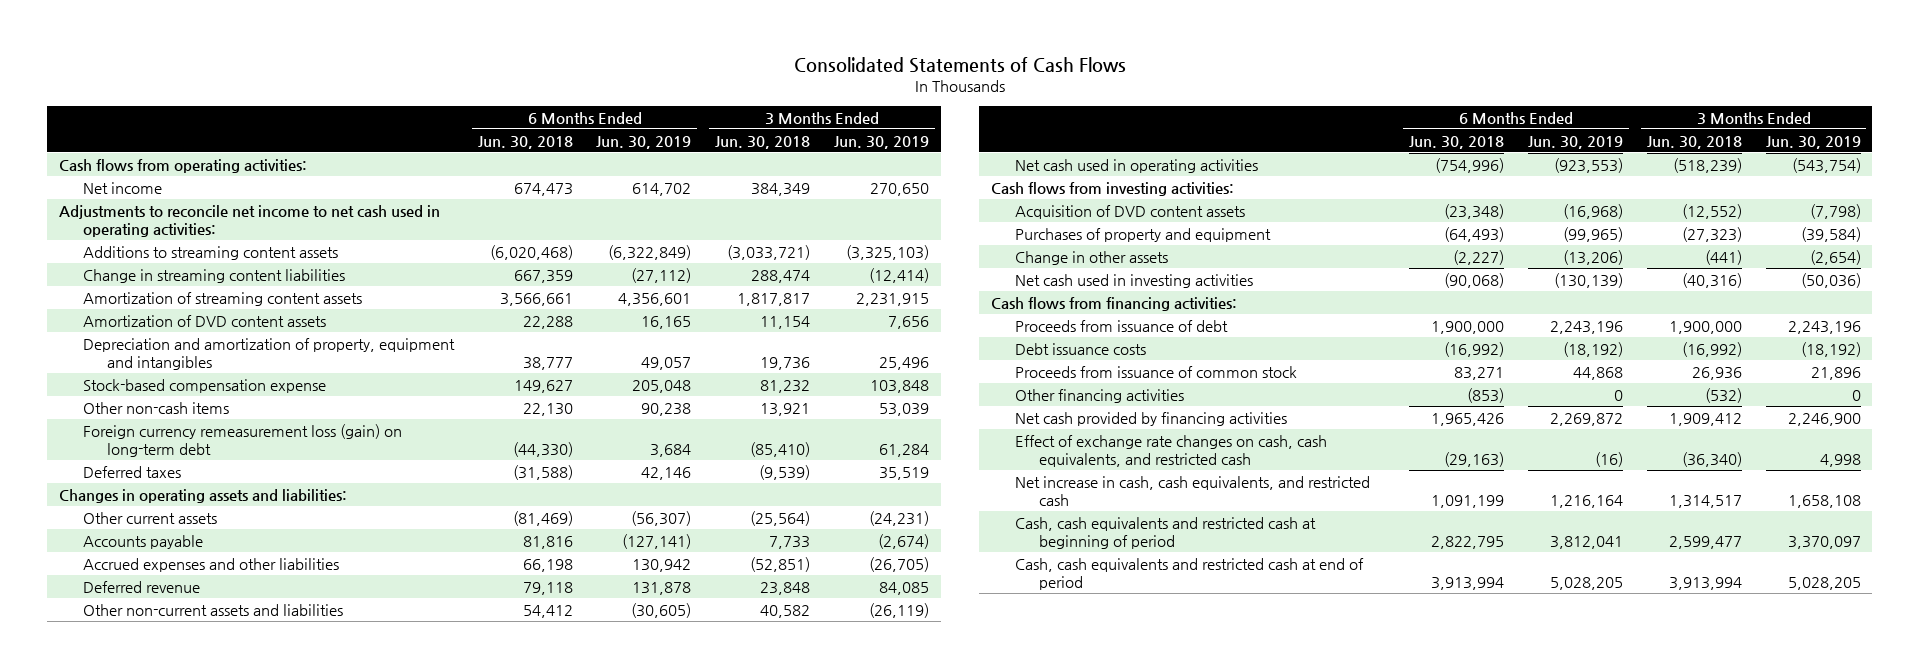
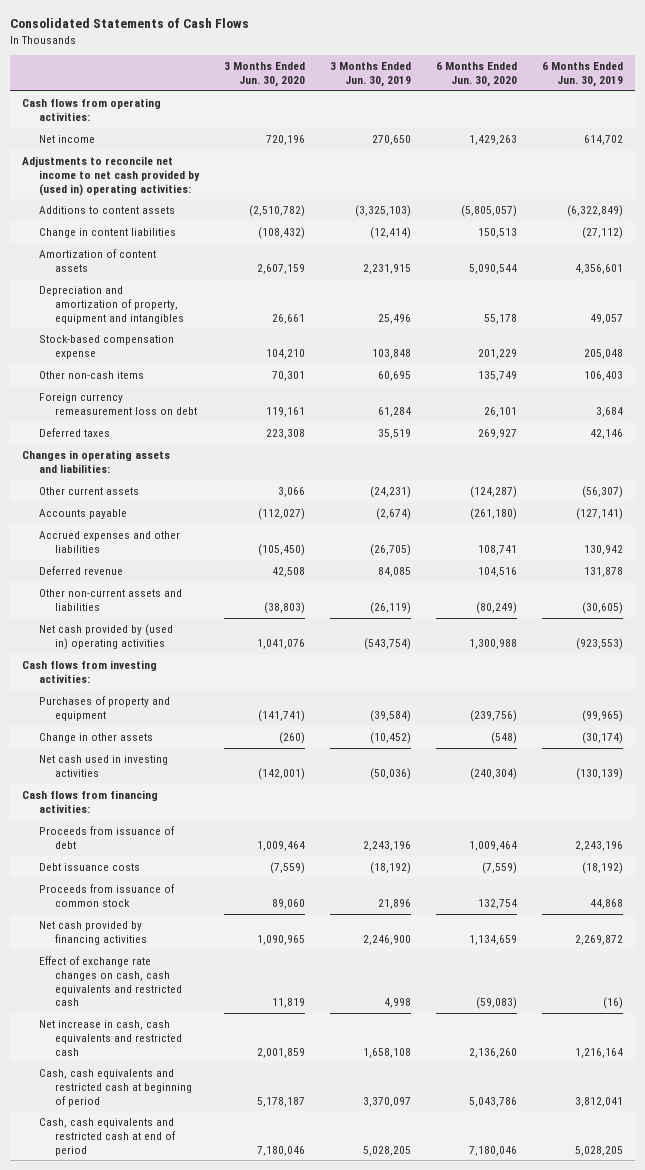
- | 6 Months Ended Jun. 30, 2018 | 6 Months Ended Jun. 30, 2019 | 3 Months Ended Jun. 30, 2018 | 3 Months Ended Jun. 30, 2019
+ | 3 Months Ended Jun. 30, 2020 | 3 Months Ended Jun. 30, 2019 | 6 Months Ended Jun. 30, 2020 | 6 Months Ended Jun. 30, 2019
- Adjustments to reconcile net income to net cash used in operating activities:
- Additions to streaming content assets | (6,020,468) | (6,322,849) | (3,033,721) | (3,325,103)
- Change in streaming content liabilities | 667,359 | (27,112) | 288,474 | (12,414)
- Amortization of streaming content assets | 3,566,661 | 4,356,601 | 1,817,817 | 2,231,915
- Amortization of DVD content assets | 22,288 | 16,165 | 11,154 | 7,656
+ Adjustments to reconcile net income to net cash provided by (used in) operating activities:
+ Additions to content assets | (2,510,782) | (3,325,103) | (5,805,057) | (6,322,849)
+ Change in content liabilities | (108,432) | (12,414) | 150,513 | (27,112)
+ Amortization of content assets | 2,607,159 | 2,231,915 | 5,090,544 | 4,356,601
- Other non-cash items | 22,130 | 90,238 | 13,921 | 53,039
- Foreign currency remeasurement loss (gain) on long-term debt | (44,330) | 3,684 | (85,410) | 61,284
+ Other non-cash items | 70,301 | 60,695 | 135,749 | 106,403
+ Foreign currency remeasurement loss on debt | 119,161 | 61,284 | 26,101 | 3,684
- Net cash used in operating activities | (754,996) | (923,553) | (518,239) | (543,754)
+ Net cash provided by (used in) operating activities | 1,041,076 | (543,754) | 1,300,988 | (923,553)
- Acquisition of DVD content assets | (23,348) | (16,968) | (12,552) | (7,798)
- Change in other assets | (2,227) | (13,206) | (441) | (2,654)
+ Change in other assets | (260) | (10,452) | (548) | (30,174)
- Other financing activities | (853) | 0 | (532) | 0
- Effect of exchange rate changes on cash, cash equivalents, and restricted cash | (29,163) | (16) | (36,340) | 4,998
- Net increase in cash, cash equivalents, and restricted cash | 1,091,199 | 1,216,164 | 1,314,517 | 1,658,108
+ Effect of exchange rate changes on cash, cash equivalents and restricted cash | 11,819 | 4,998 | (59,083) | (16)
+ Net increase in cash, cash equivalents and restricted cash | 2,001,859 | 1,658,108 | 2,136,260 | 1,216,164

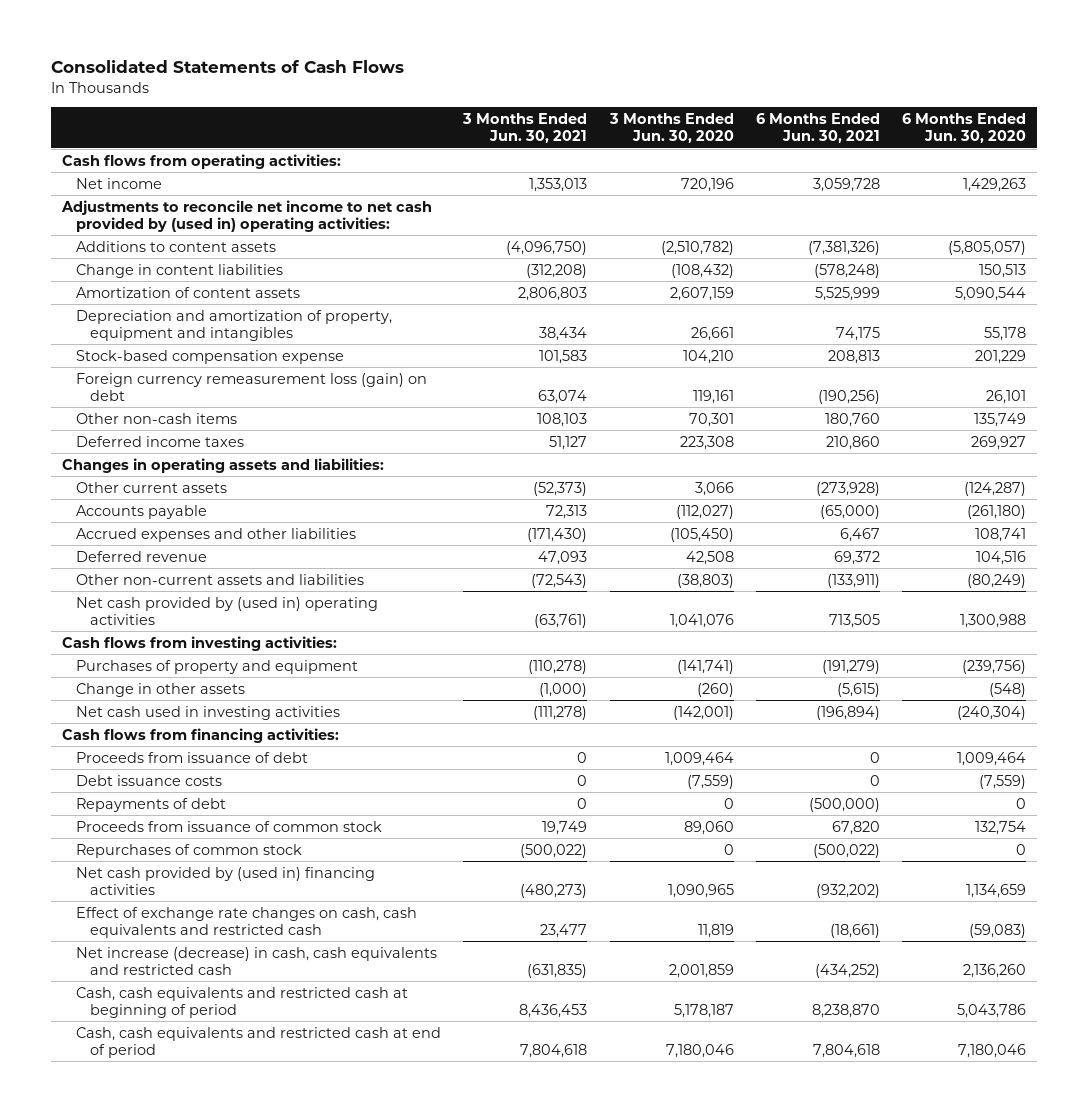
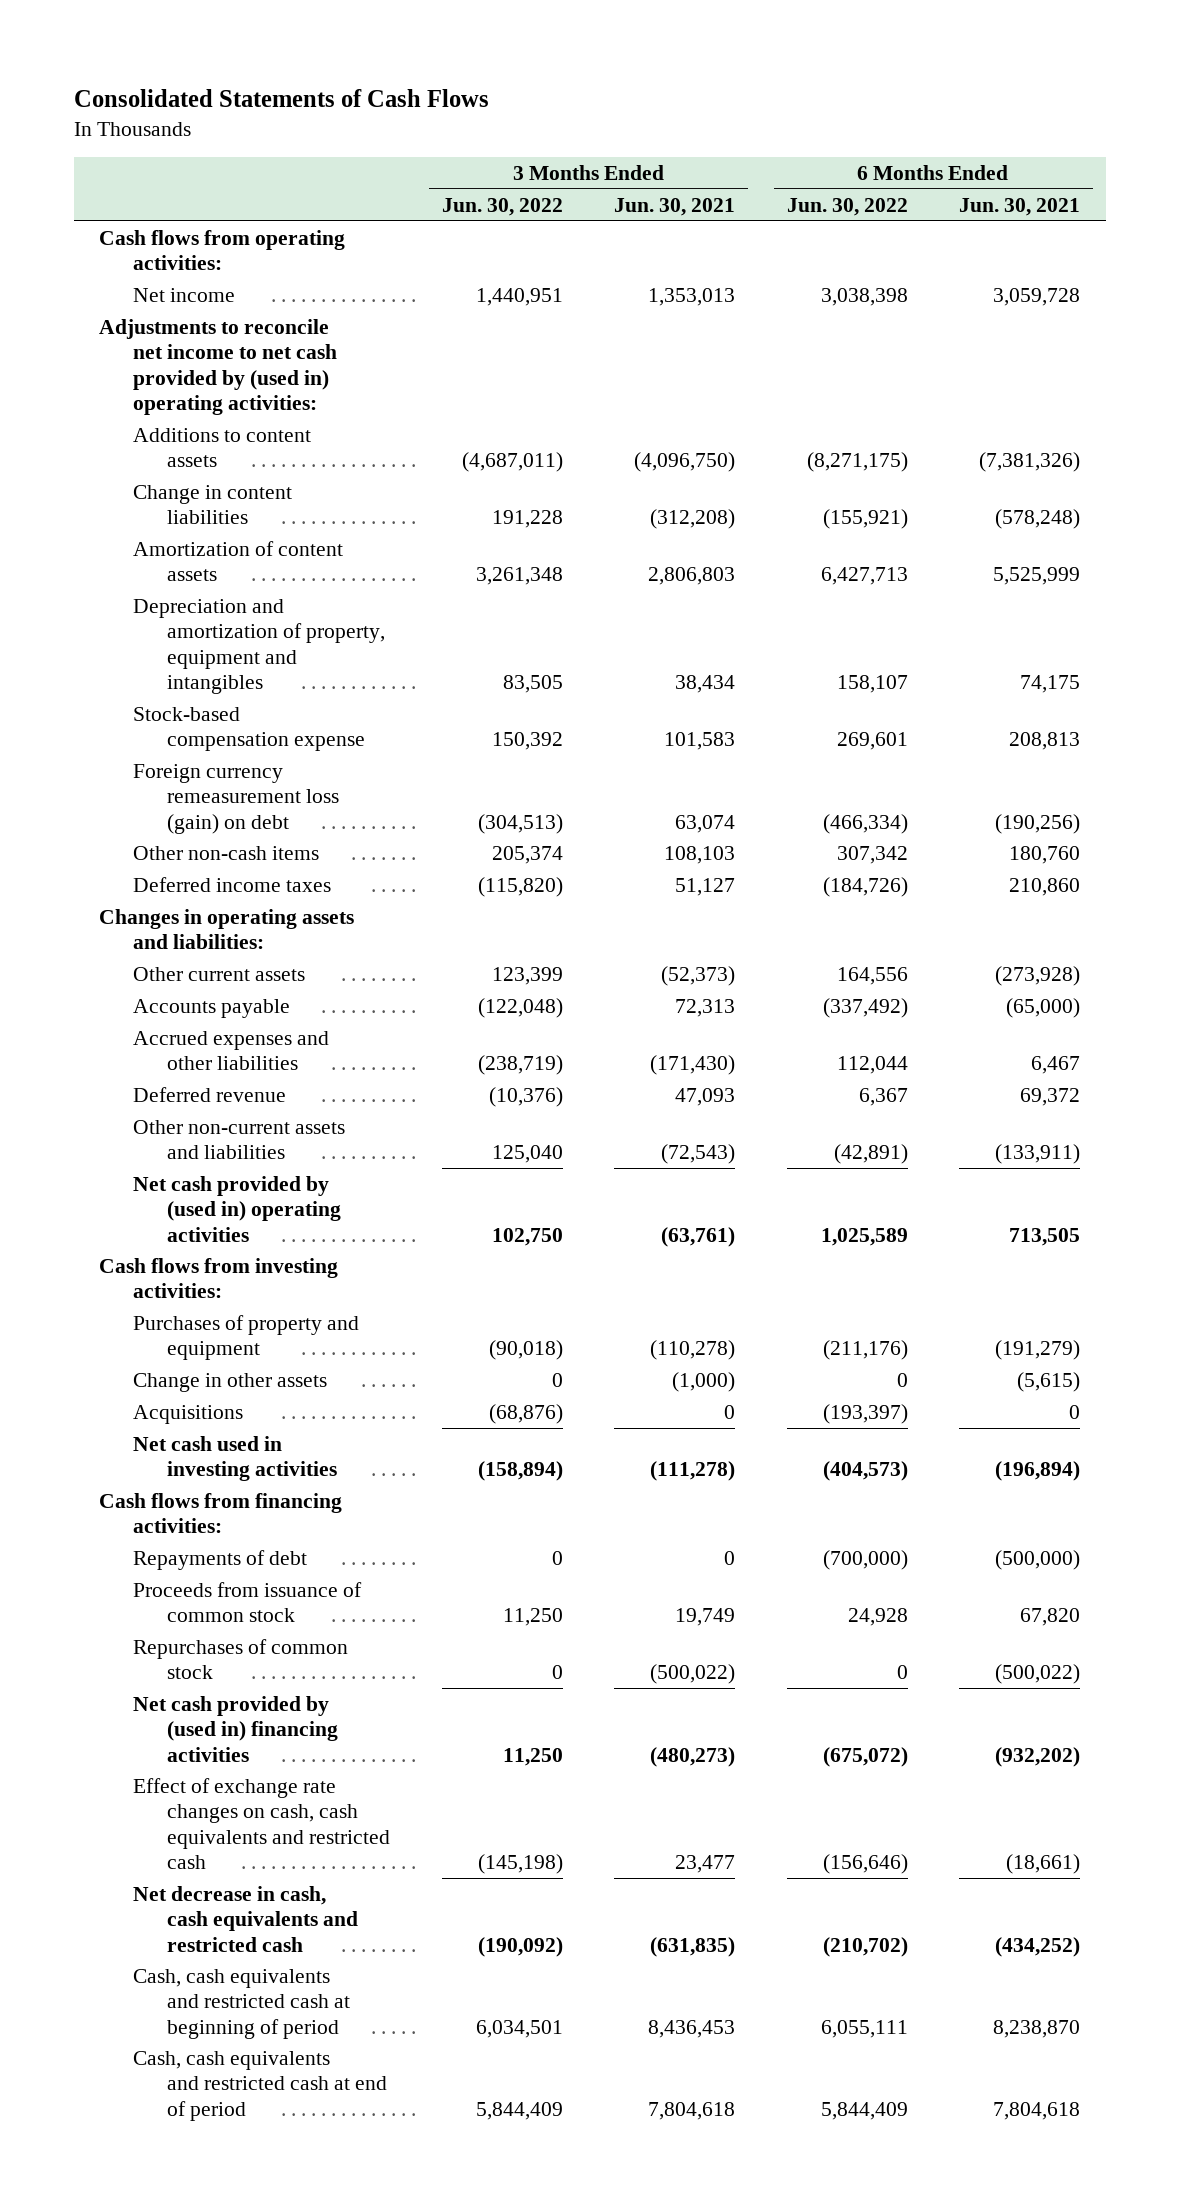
- | 3 Months Ended Jun. 30, 2021 | 3 Months Ended Jun. 30, 2020 | 6 Months Ended Jun. 30, 2021 | 6 Months Ended Jun. 30, 2020
+ | 3 Months Ended Jun. 30, 2022 | 3 Months Ended Jun. 30, 2021 | 6 Months Ended Jun. 30, 2022 | 6 Months Ended Jun. 30, 2021
+ Acquisitions | (68,876) | 0 | (193,397) | 0
- Proceeds from issuance of debt | 0 | 1,009,464 | 0 | 1,009,464
- Debt issuance costs | 0 | (7,559) | 0 | (7,559)
- Net increase (decrease) in cash, cash equivalents and restricted cash | (631,835) | 2,001,859 | (434,252) | 2,136,260
+ Net decrease in cash, cash equivalents and restricted cash | (190,092) | (631,835) | (210,702) | (434,252)

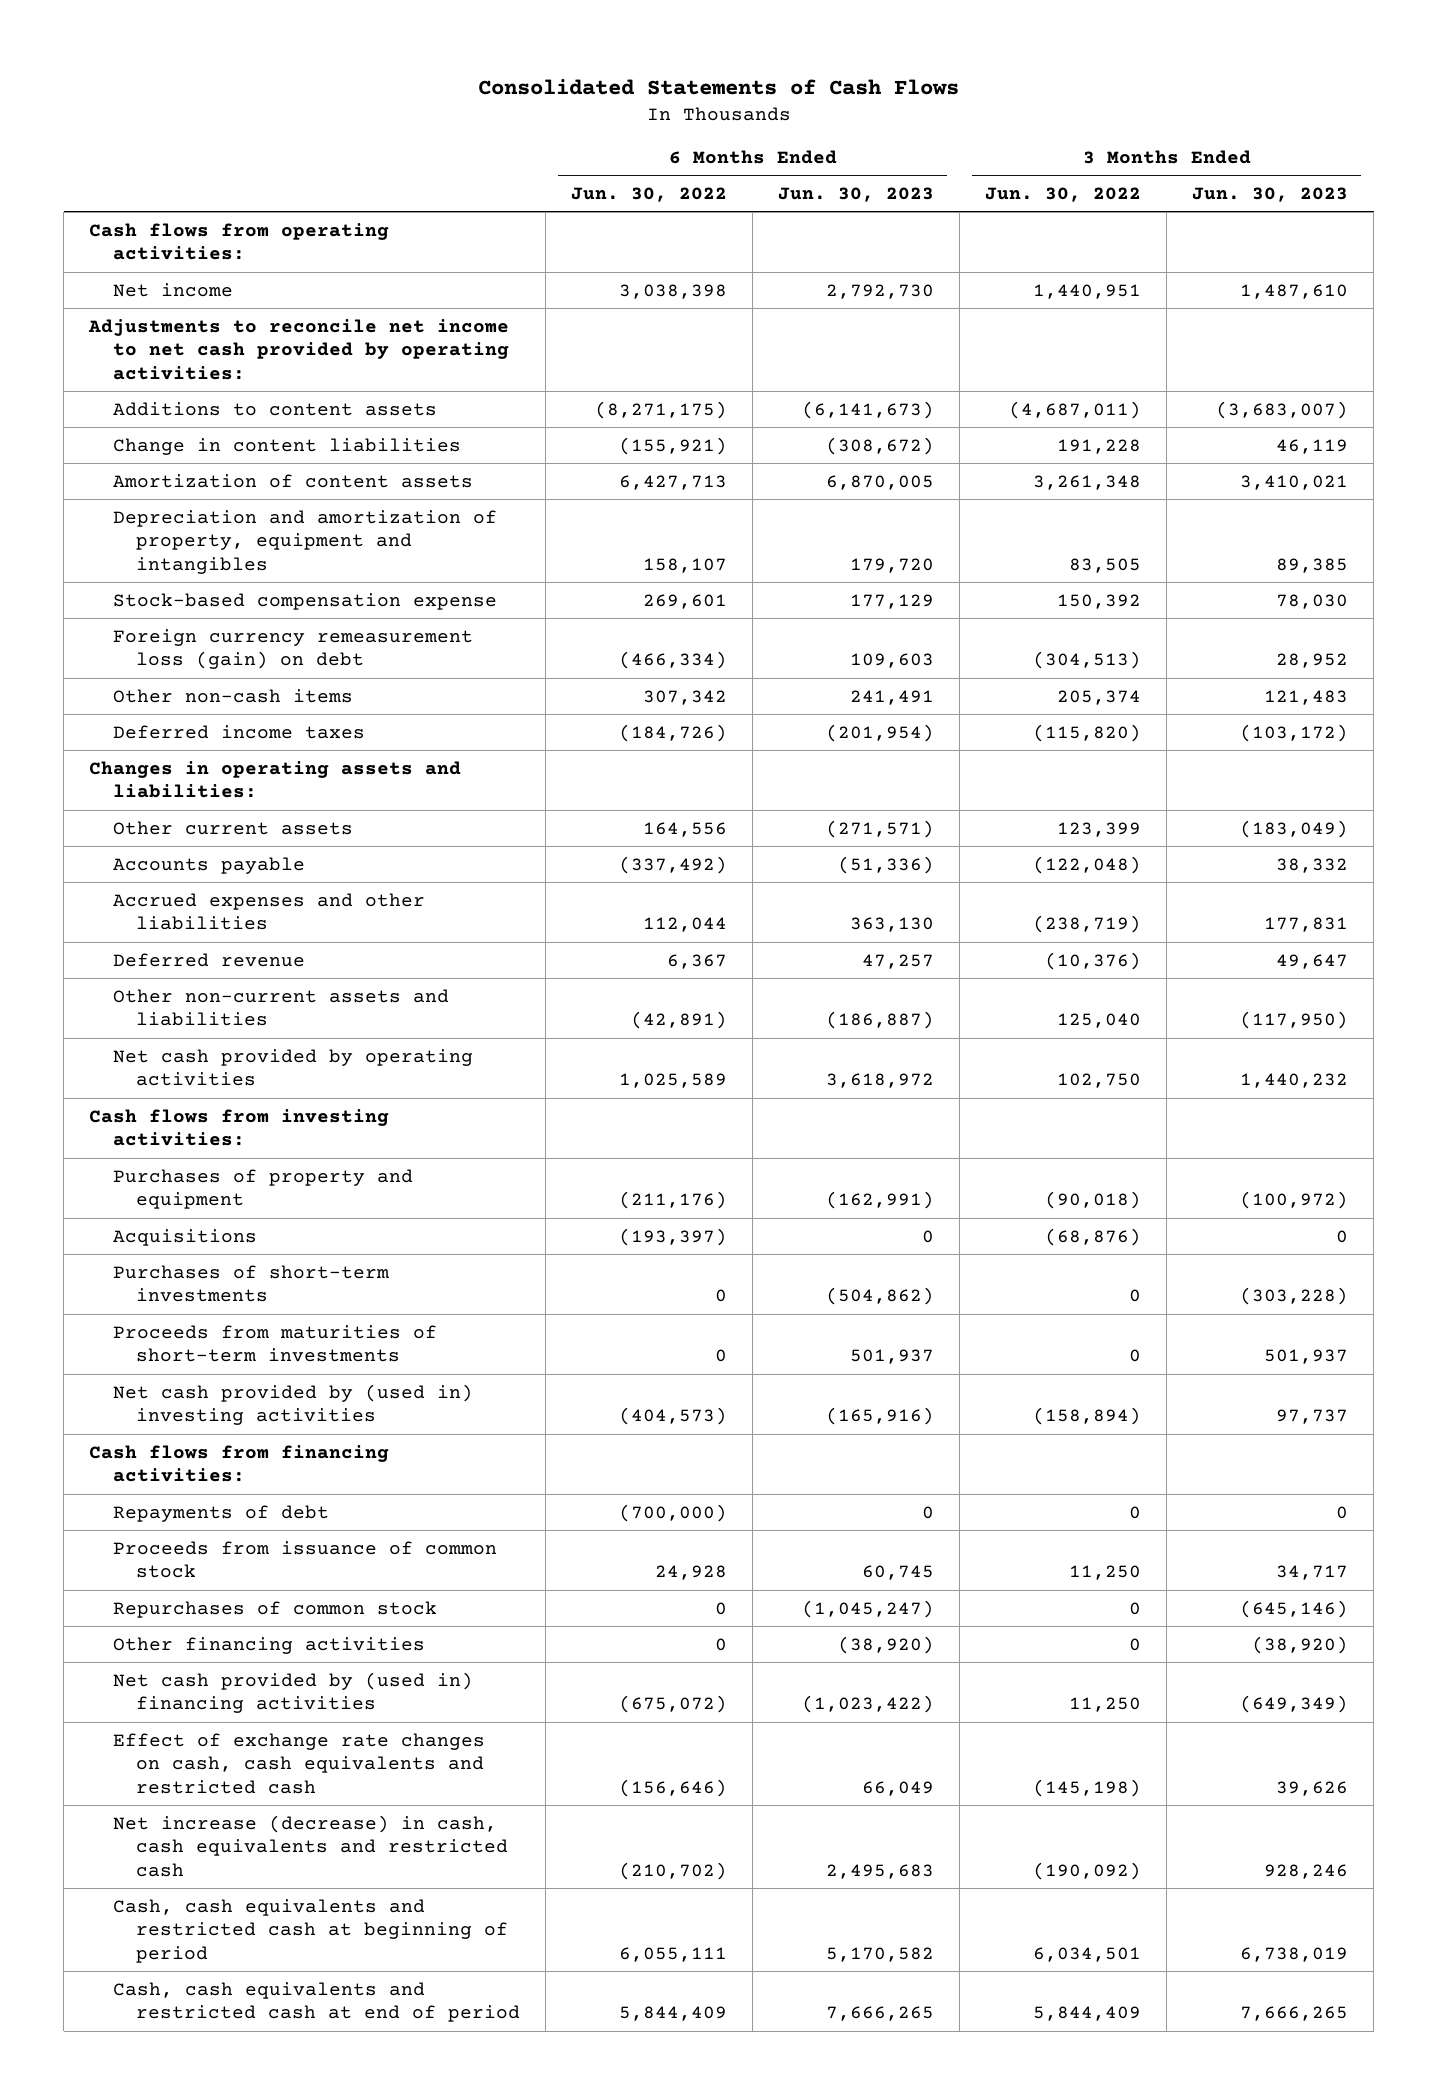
- | 3 Months Ended Jun. 30, 2022 | 3 Months Ended Jun. 30, 2021 | 6 Months Ended Jun. 30, 2022 | 6 Months Ended Jun. 30, 2021
+ | 6 Months Ended Jun. 30, 2022 | 6 Months Ended Jun. 30, 2023 | 3 Months Ended Jun. 30, 2022 | 3 Months Ended Jun. 30, 2023
- Adjustments to reconcile net income to net cash provided by (used in) operating activities:
+ Adjustments to reconcile net income to net cash provided by operating activities:
- Net cash provided by (used in) operating activities | 102,750 | (63,761) | 1,025,589 | 713,505
+ Net cash provided by operating activities | 1,025,589 | 3,618,972 | 102,750 | 1,440,232
- Change in other assets | 0 | (1,000) | 0 | (5,615)
- Net cash used in investing activities | (158,894) | (111,278) | (404,573) | (196,894)
+ Purchases of short-term investments | 0 | (504,862) | 0 | (303,228)
+ Proceeds from maturities of short-term investments | 0 | 501,937 | 0 | 501,937
+ Net cash provided by (used in) investing activities | (404,573) | (165,916) | (158,894) | 97,737
+ Other financing activities | 0 | (38,920) | 0 | (38,920)
- Net decrease in cash, cash equivalents and restricted cash | (190,092) | (631,835) | (210,702) | (434,252)
+ Net increase (decrease) in cash, cash equivalents and restricted cash | (210,702) | 2,495,683 | (190,092) | 928,246

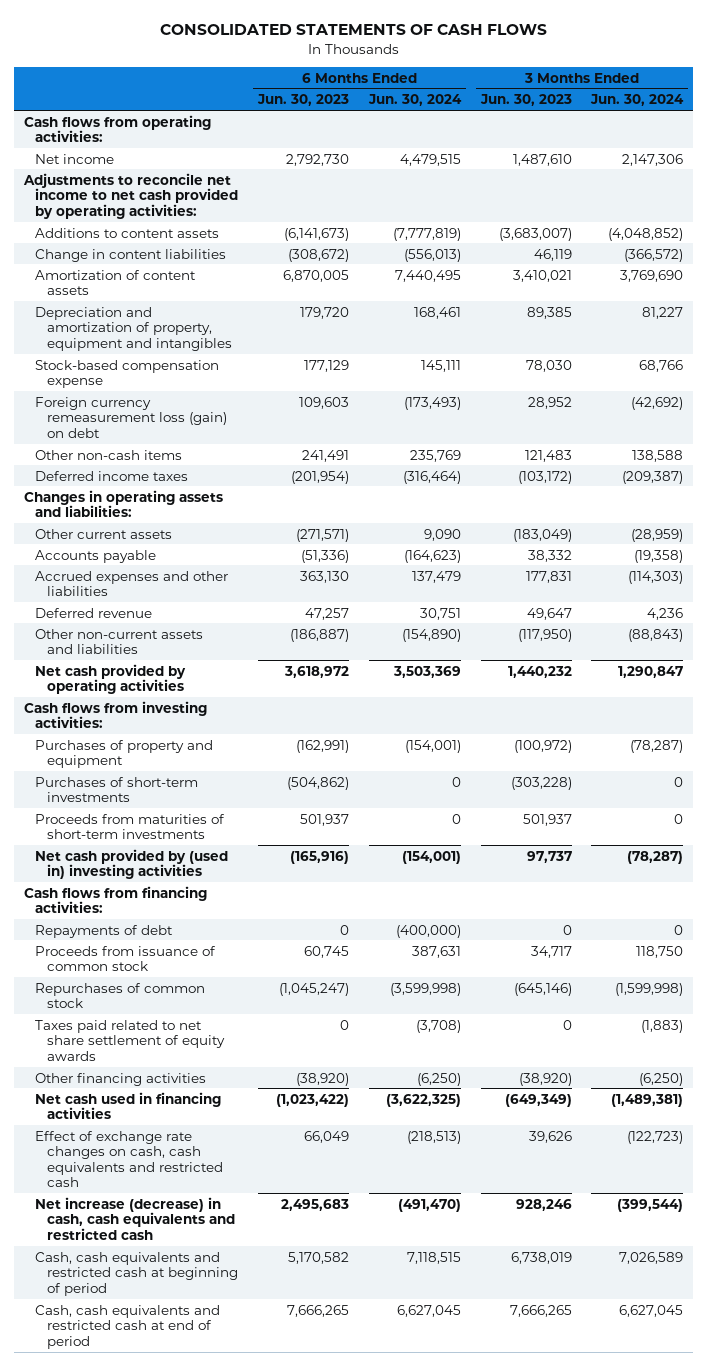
- Consolidated Statements of Cash Flows
+ CONSOLIDATED STATEMENTS OF CASH FLOWS
- | 6 Months Ended Jun. 30, 2022 | 6 Months Ended Jun. 30, 2023 | 3 Months Ended Jun. 30, 2022 | 3 Months Ended Jun. 30, 2023
+ | 6 Months Ended Jun. 30, 2023 | 6 Months Ended Jun. 30, 2024 | 3 Months Ended Jun. 30, 2023 | 3 Months Ended Jun. 30, 2024
- Acquisitions | (193,397) | 0 | (68,876) | 0
+ Taxes paid related to net share settlement of equity awards | 0 | (3,708) | 0 | (1,883)
- Net cash provided by (used in) financing activities | (675,072) | (1,023,422) | 11,250 | (649,349)
+ Net cash used in financing activities | (1,023,422) | (3,622,325) | (649,349) | (1,489,381)

